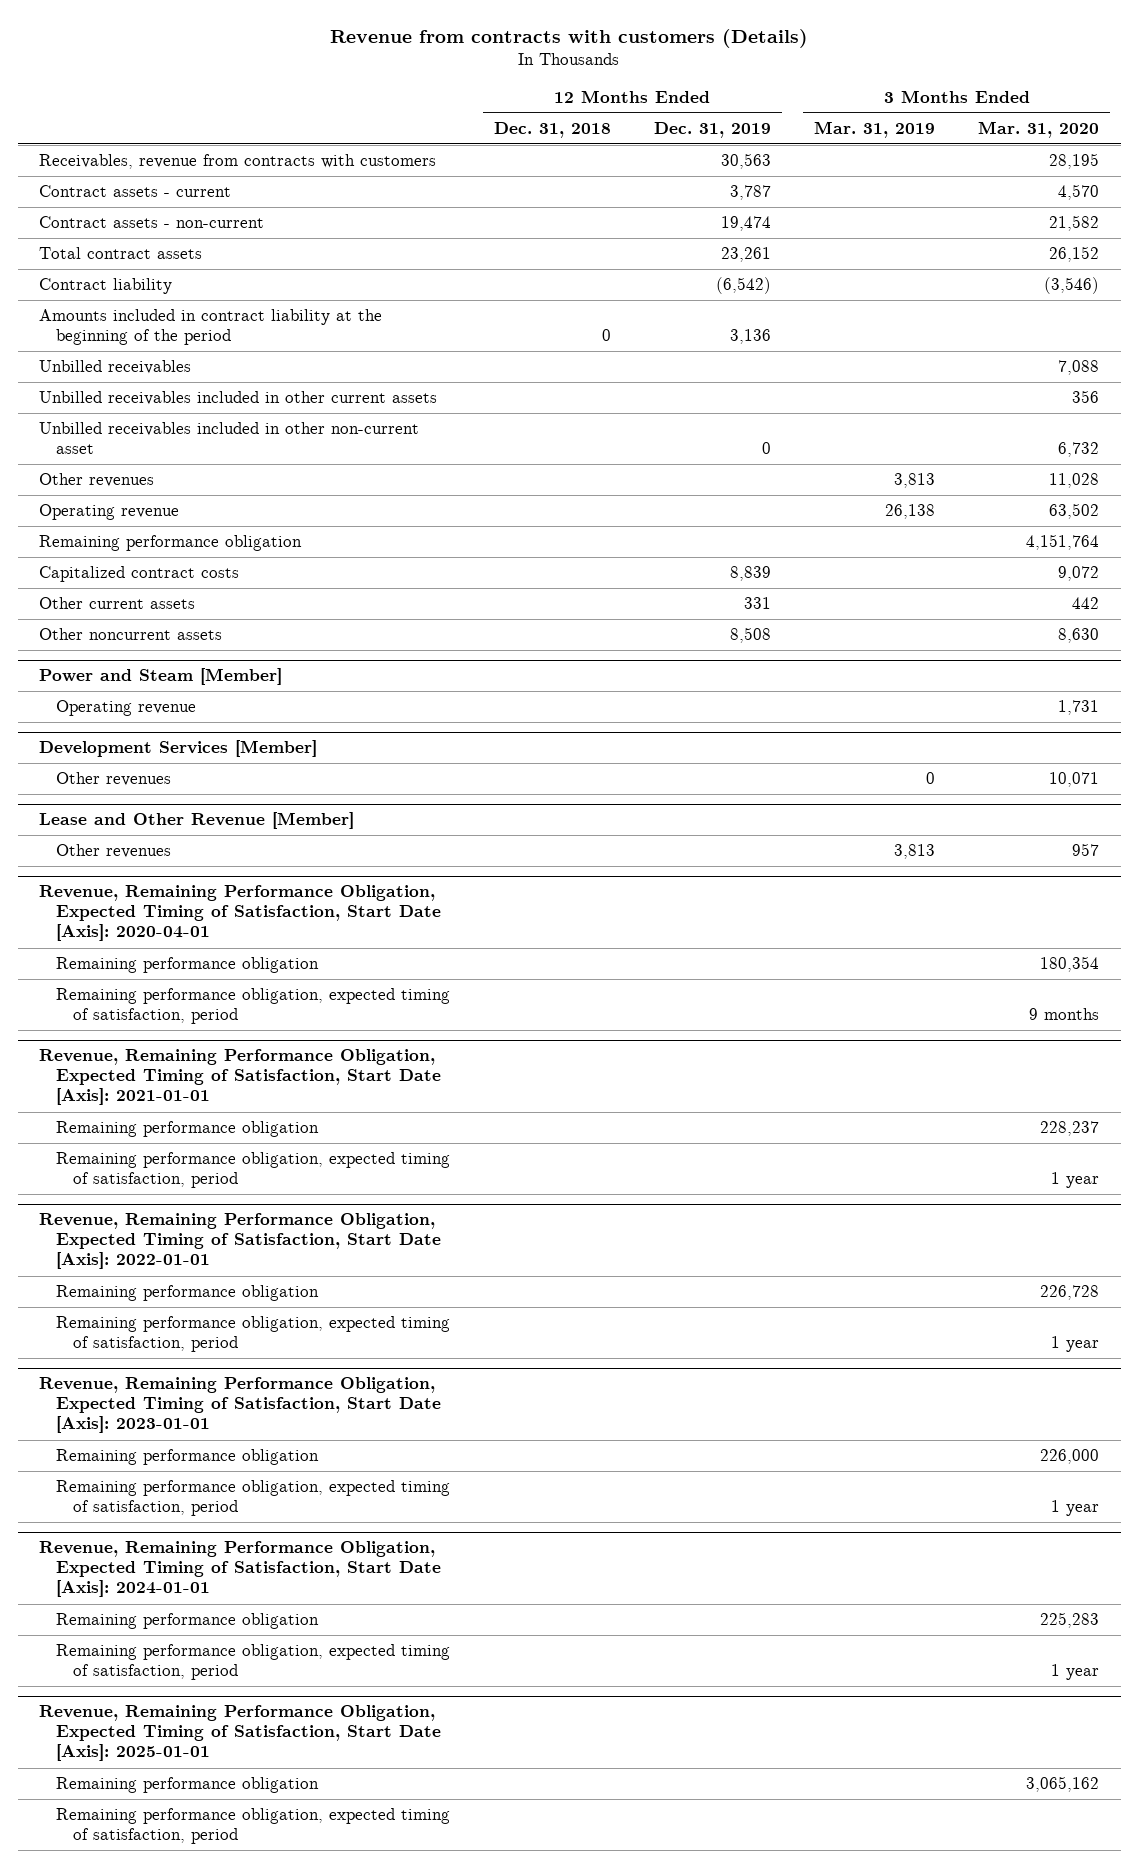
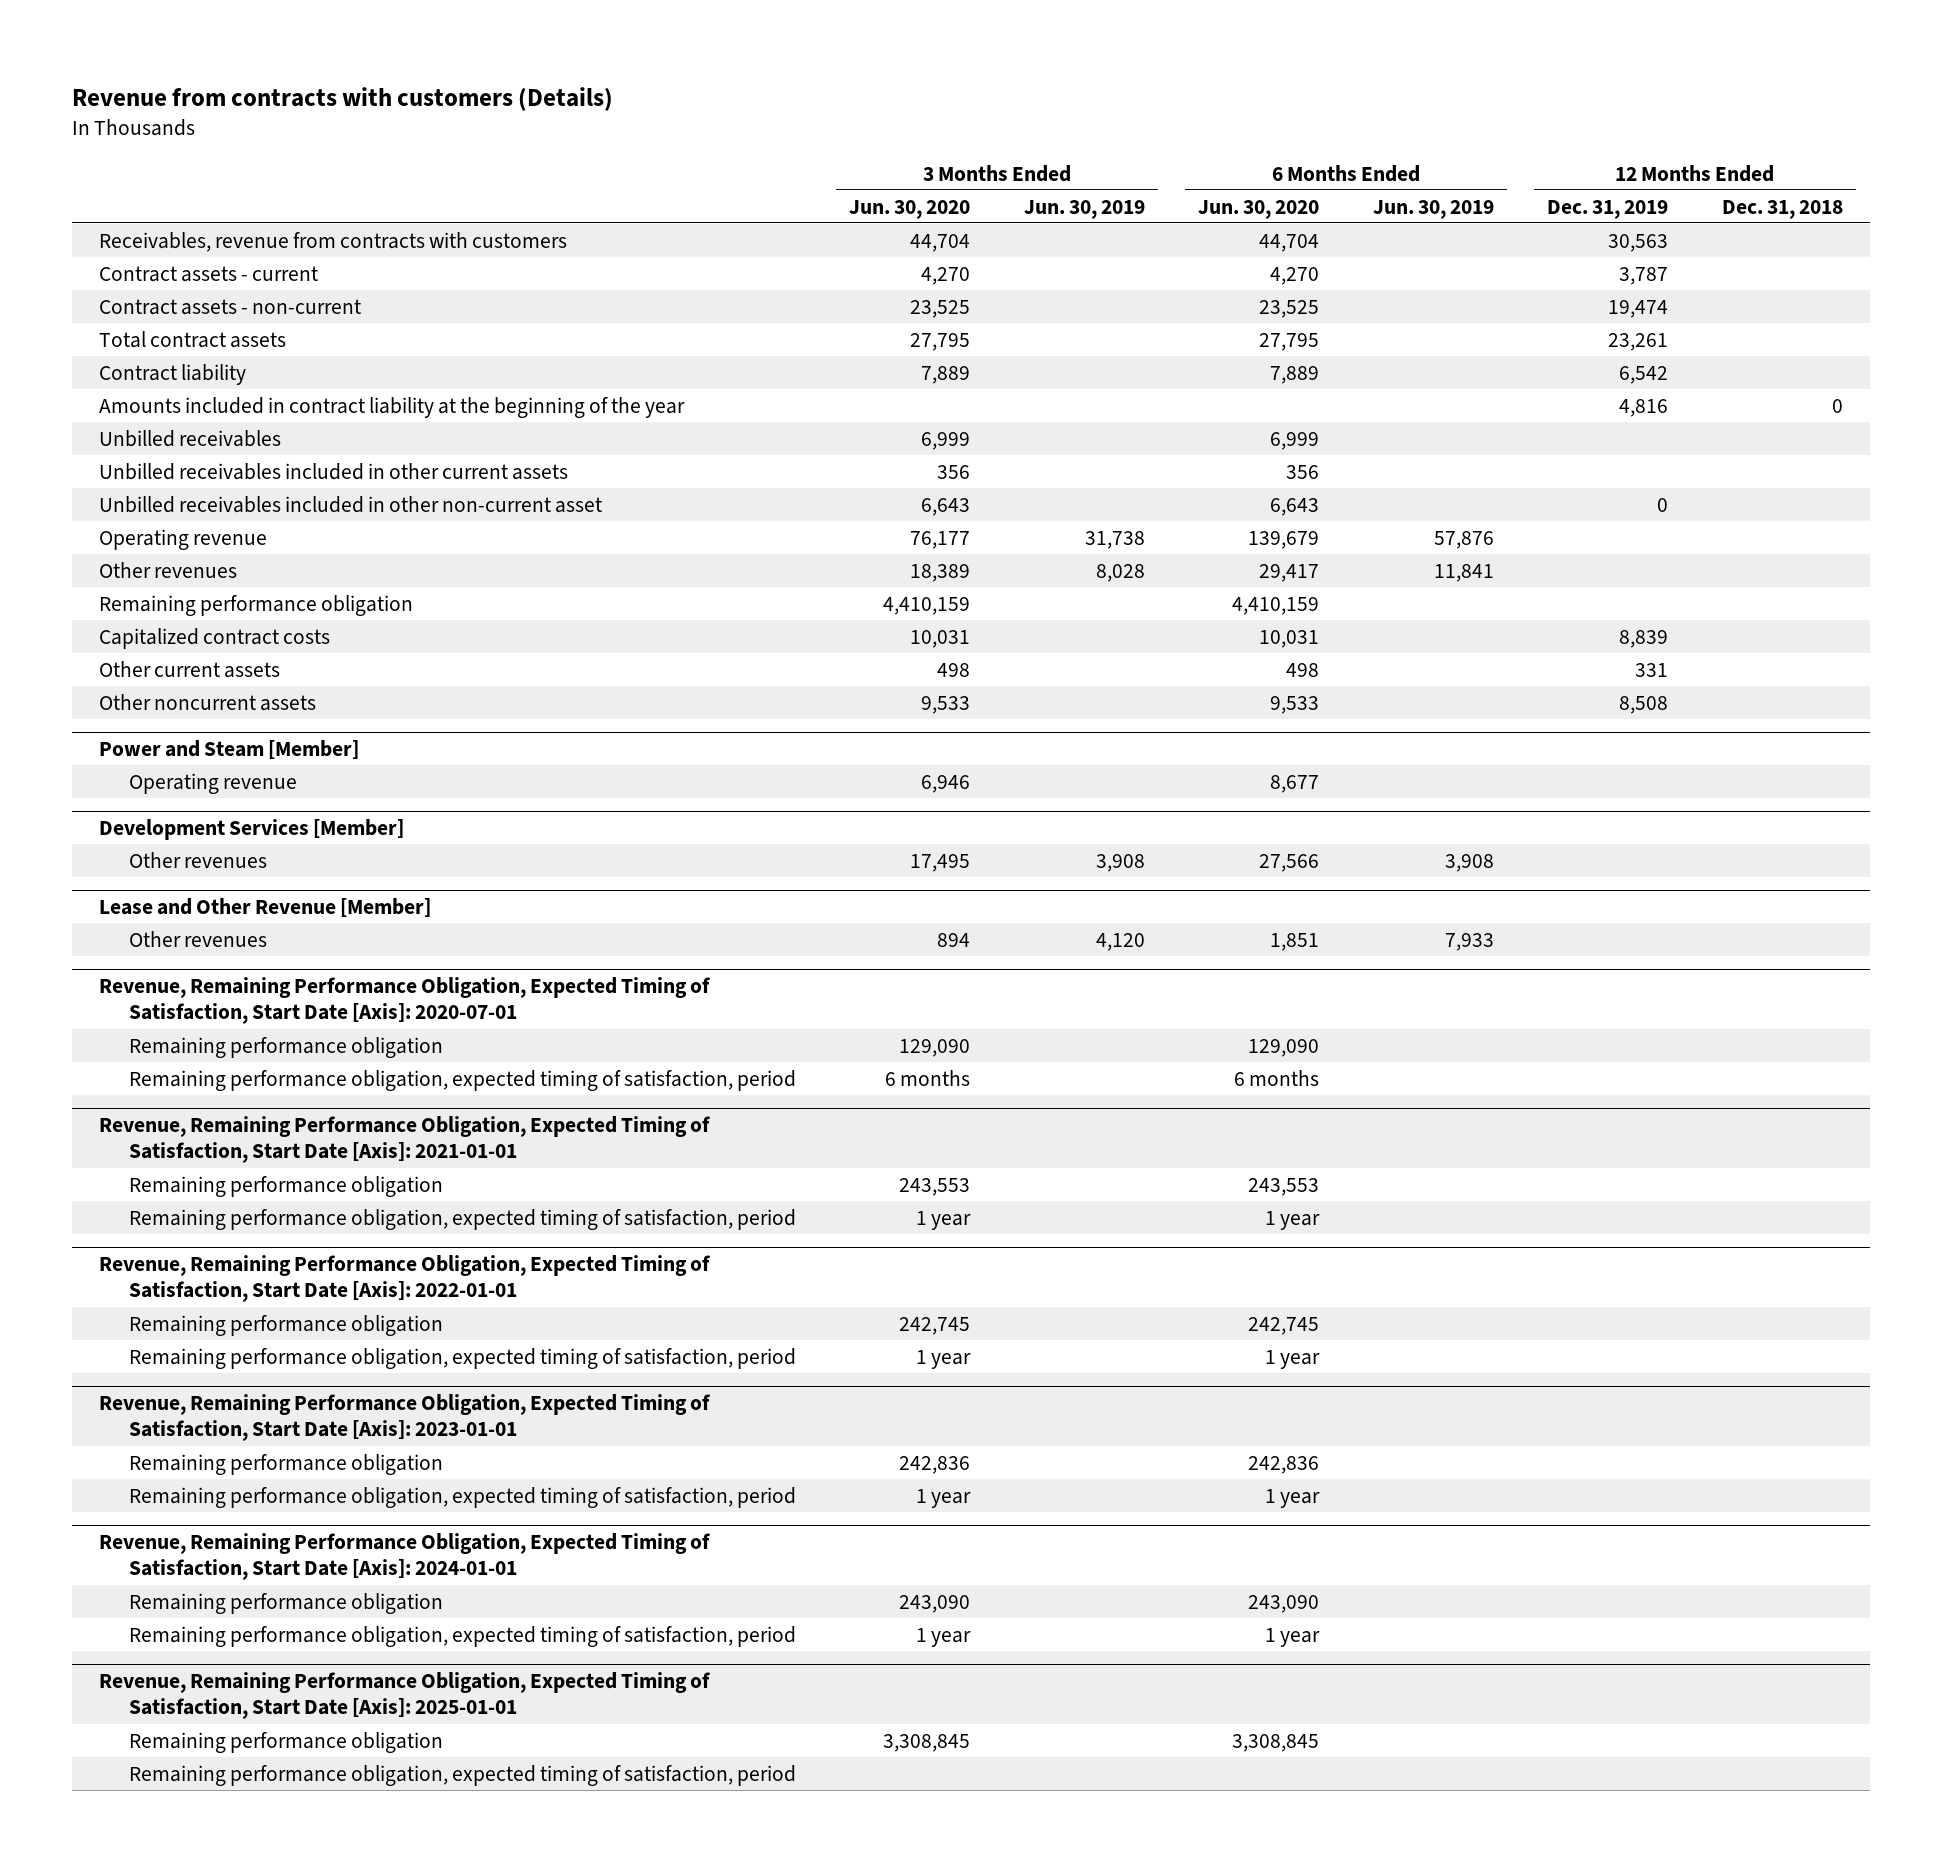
- | 12 Months Ended Dec. 31, 2018 | 12 Months Ended Dec. 31, 2019 | 3 Months Ended Mar. 31, 2019 | 3 Months Ended Mar. 31, 2020
+ | 3 Months Ended Jun. 30, 2020 | 3 Months Ended Jun. 30, 2019 | 6 Months Ended Jun. 30, 2020 | 6 Months Ended Jun. 30, 2019 | 12 Months Ended Dec. 31, 2019 | 12 Months Ended Dec. 31, 2018
- Contract liability | | (6,542) | | (3,546)
- Amounts included in contract liability at the beginning of the period | 0 | 3,136 | |
+ Contract liability | 7,889 | | 7,889 | | 6,542 |
+ Amounts included in contract liability at the beginning of the year | | | | | 4,816 | 0
moved down: Other revenues | 18,389 | 8,028 | 29,417 | 11,841 | |
- Revenue, Remaining Performance Obligation, Expected Timing of Satisfaction, Start Date [Axis]: 2020-04-01
- Remaining performance obligation | | | | 180,354
- Remaining performance obligation, expected timing of satisfaction, period | | | | 9 months
+ Revenue, Remaining Performance Obligation, Expected Timing of Satisfaction, Start Date [Axis]: 2020-07-01
+ Remaining performance obligation | 129,090 | | 129,090 | | |
+ Remaining performance obligation, expected timing of satisfaction, period | 6 months | | 6 months | | |

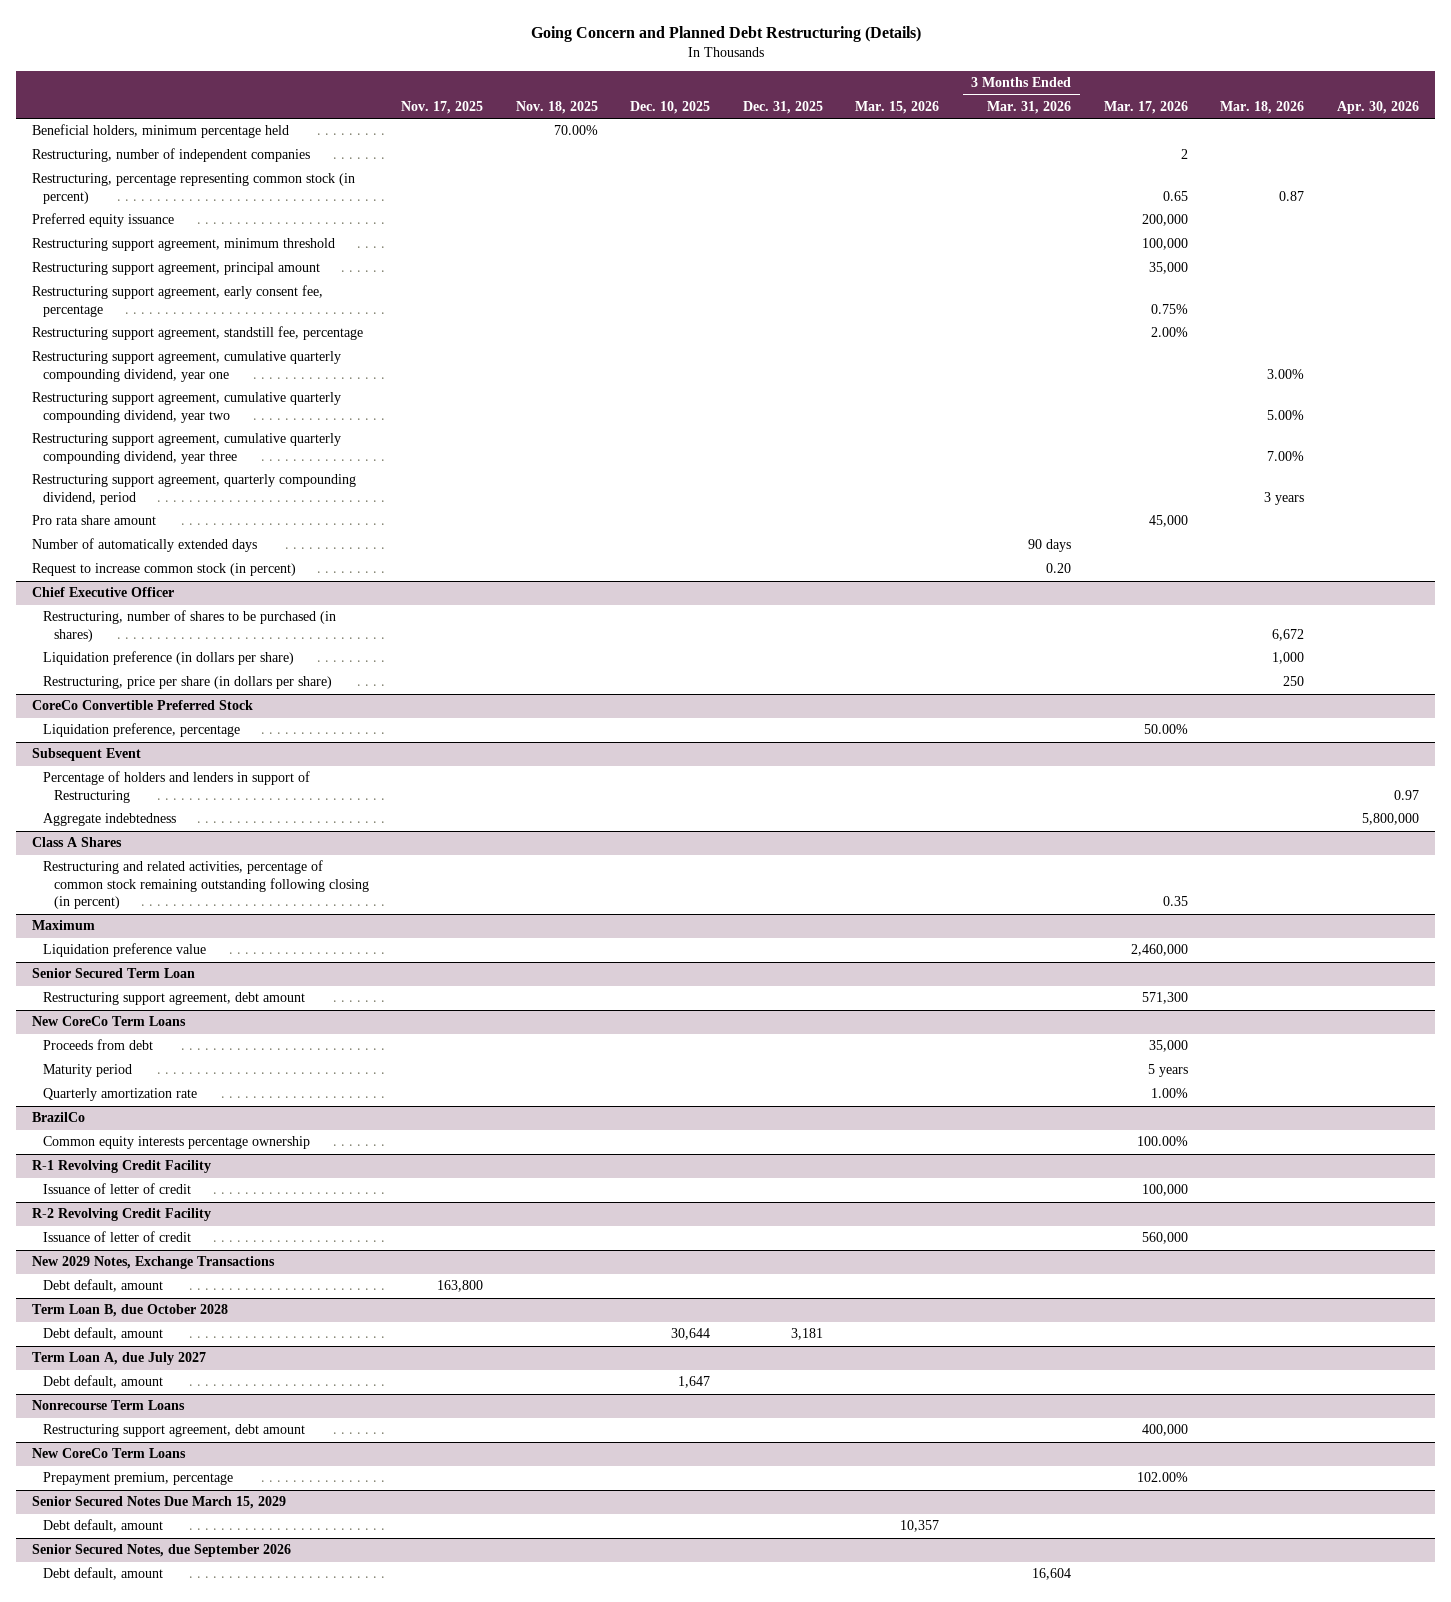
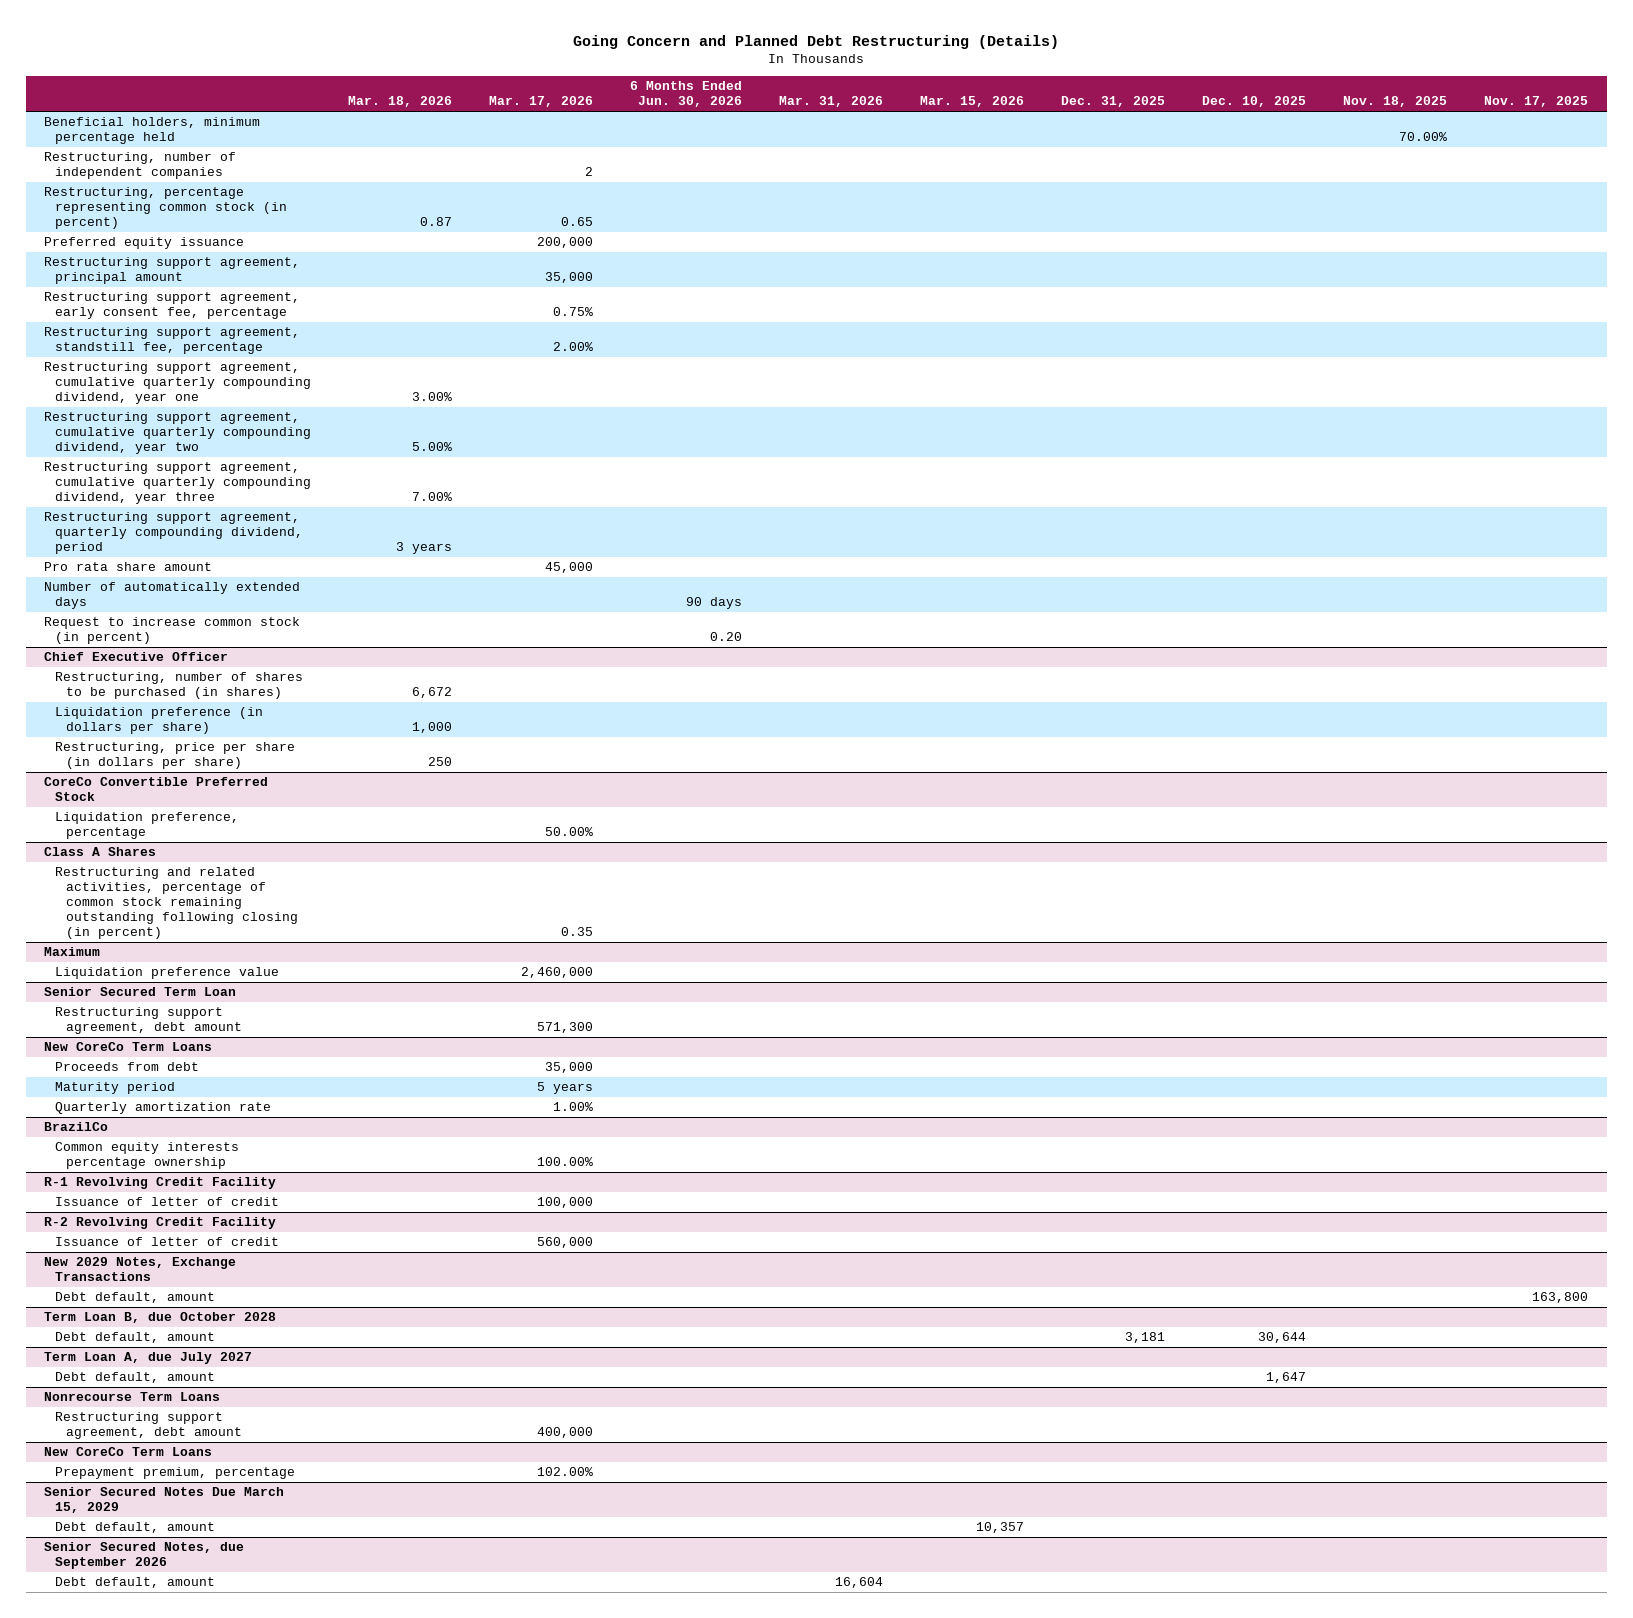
- | Nov. 17, 2025 | Nov. 18, 2025 | Dec. 10, 2025 | Dec. 31, 2025 | Mar. 15, 2026 | 3 Months Ended Mar. 31, 2026 | Mar. 17, 2026 | Mar. 18, 2026 | Apr. 30, 2026
+ | Mar. 18, 2026 | Mar. 17, 2026 | 6 Months Ended Jun. 30, 2026 | Mar. 31, 2026 | Mar. 15, 2026 | Dec. 31, 2025 | Dec. 10, 2025 | Nov. 18, 2025 | Nov. 17, 2025
- Restructuring support agreement, minimum threshold | | | | | | | 100,000 | |
- Subsequent Event
- Percentage of holders and lenders in support of Restructuring | | | | | | | | | 0.97
- Aggregate indebtedness | | | | | | | | | 5,800,000

